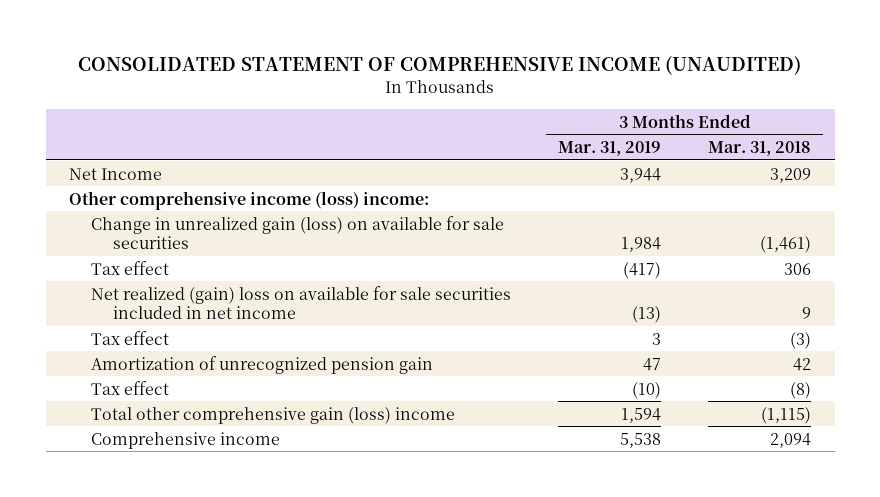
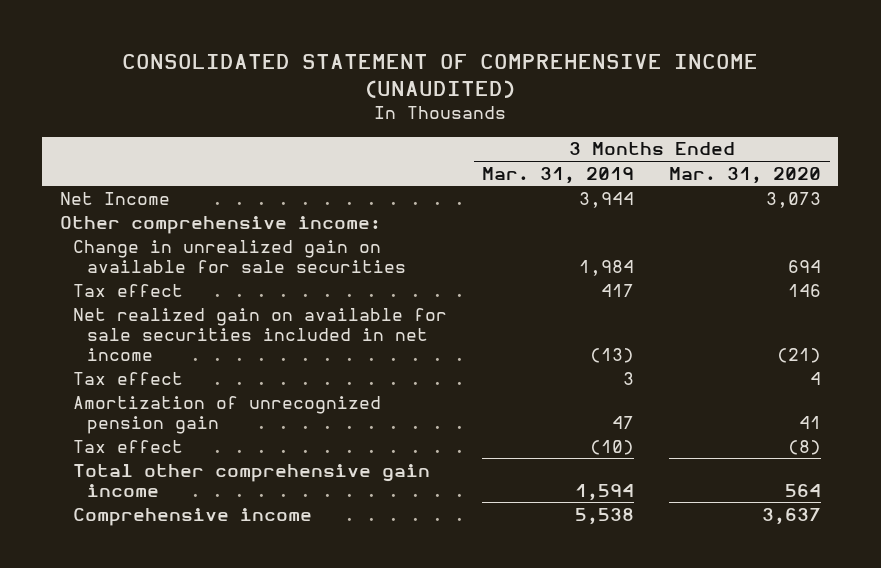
- | 3 Months Ended Mar. 31, 2019 | 3 Months Ended Mar. 31, 2018
+ | 3 Months Ended Mar. 31, 2019 | 3 Months Ended Mar. 31, 2020
- Other comprehensive income (loss) income:
- Change in unrealized gain (loss) on available for sale securities | 1,984 | (1,461)
- Tax effect | (417) | 306
- Net realized (gain) loss on available for sale securities included in net income | (13) | 9
+ Other comprehensive income:
+ Change in unrealized gain on available for sale securities | 1,984 | 694
+ Tax effect | 417 | 146
+ Net realized gain on available for sale securities included in net income | (13) | (21)
- Total other comprehensive gain (loss) income | 1,594 | (1,115)
+ Total other comprehensive gain income | 1,594 | 564

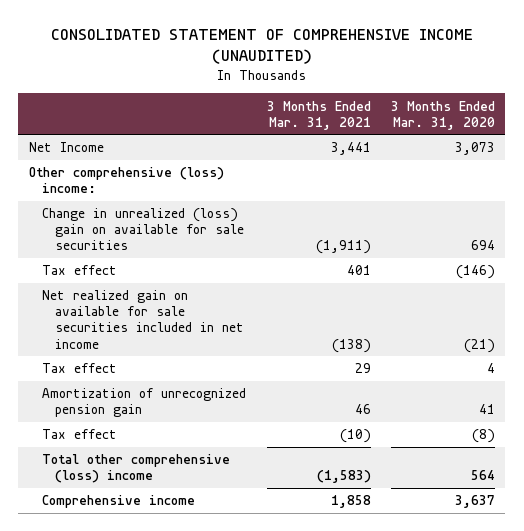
- | 3 Months Ended Mar. 31, 2019 | 3 Months Ended Mar. 31, 2020
+ | 3 Months Ended Mar. 31, 2021 | 3 Months Ended Mar. 31, 2020
- Other comprehensive income:
- Change in unrealized gain on available for sale securities | 1,984 | 694
- Tax effect | 417 | 146
+ Other comprehensive (loss) income:
+ Change in unrealized (loss) gain on available for sale securities | (1,911) | 694
+ Tax effect | 401 | (146)
- Total other comprehensive gain income | 1,594 | 564
+ Total other comprehensive (loss) income | (1,583) | 564

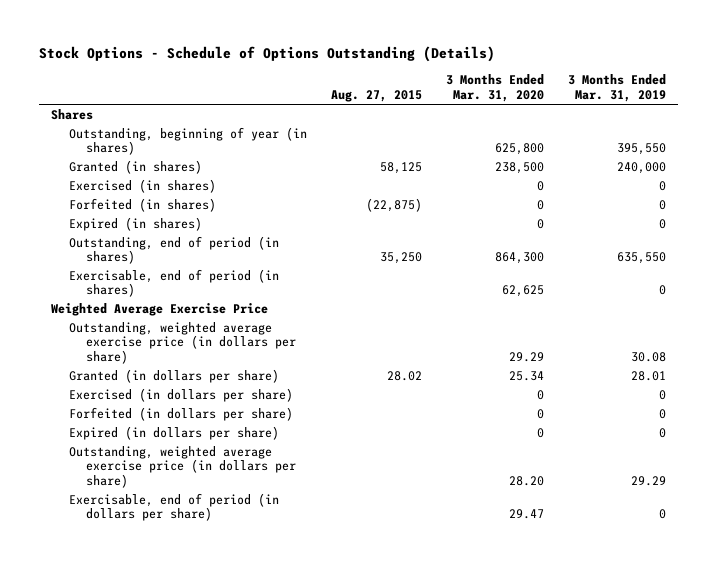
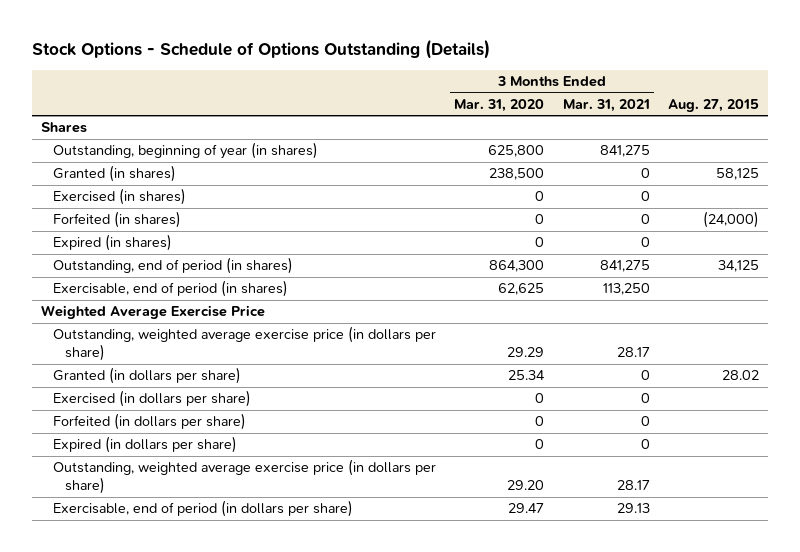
- | Aug. 27, 2015 | 3 Months Ended Mar. 31, 2020 | 3 Months Ended Mar. 31, 2019
+ | 3 Months Ended Mar. 31, 2020 | 3 Months Ended Mar. 31, 2021 | Aug. 27, 2015
- Forfeited (in shares) | (22,875) | 0 | 0
+ Forfeited (in shares) | 0 | 0 | (24,000)
- Outstanding, end of period (in shares) | 35,250 | 864,300 | 635,550
+ Outstanding, end of period (in shares) | 864,300 | 841,275 | 34,125
- Outstanding, weighted average exercise price (in dollars per share) | | 28.20 | 29.29
+ Outstanding, weighted average exercise price (in dollars per share) | 29.20 | 28.17 |

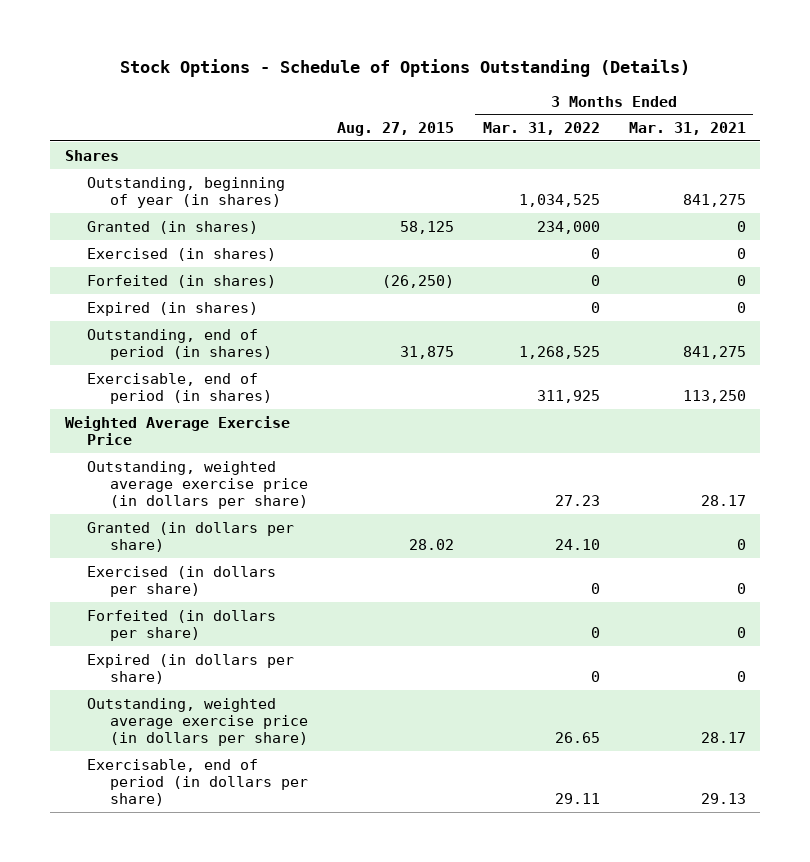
- | 3 Months Ended Mar. 31, 2020 | 3 Months Ended Mar. 31, 2021 | Aug. 27, 2015
+ | Aug. 27, 2015 | 3 Months Ended Mar. 31, 2022 | 3 Months Ended Mar. 31, 2021
- Forfeited (in shares) | 0 | 0 | (24,000)
+ Forfeited (in shares) | (26,250) | 0 | 0
- Outstanding, end of period (in shares) | 864,300 | 841,275 | 34,125
+ Outstanding, end of period (in shares) | 31,875 | 1,268,525 | 841,275

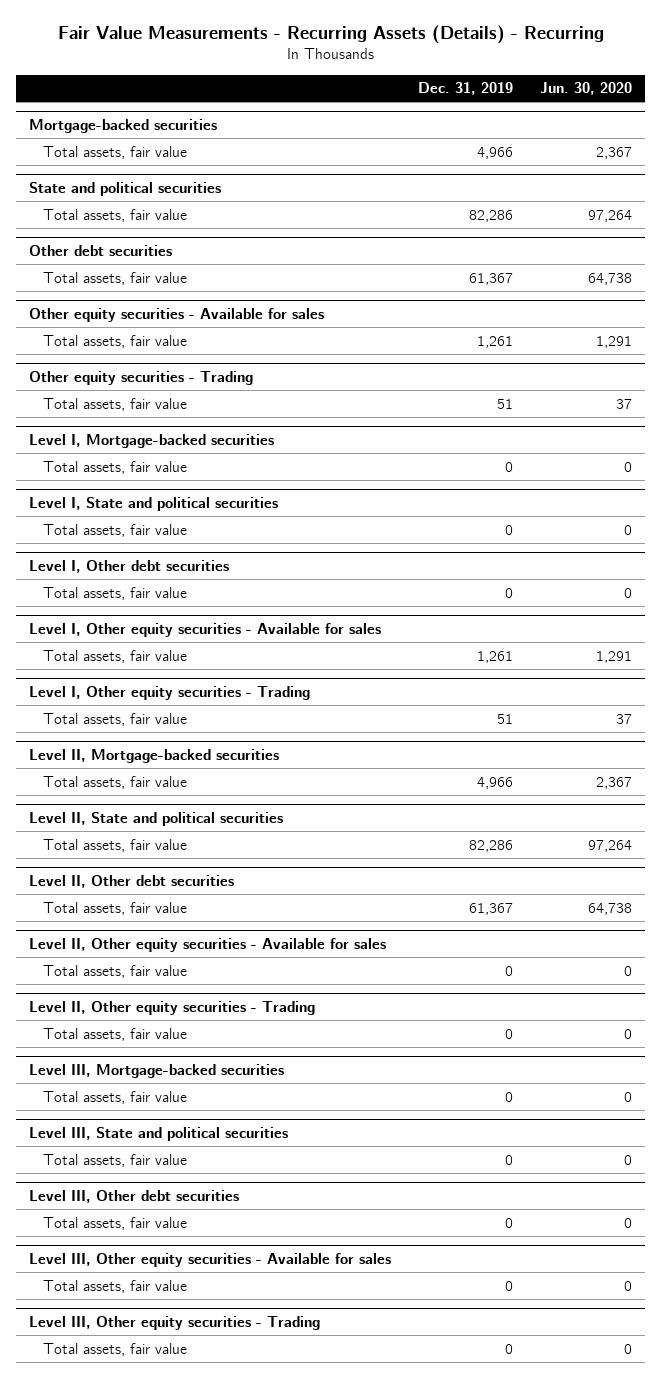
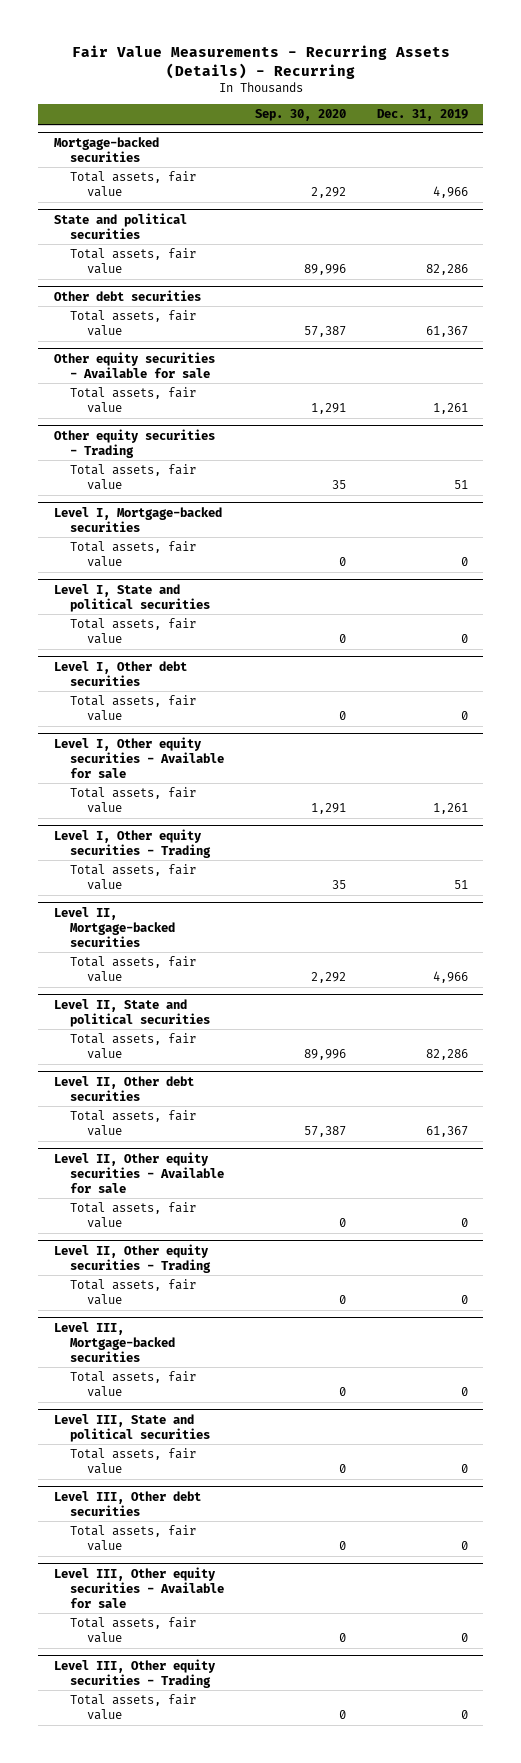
- | Dec. 31, 2019 | Jun. 30, 2020
+ | Sep. 30, 2020 | Dec. 31, 2019
- Other equity securities - Available for sales
+ Other equity securities - Available for sale
- Level I, Other equity securities - Available for sales
+ Level I, Other equity securities - Available for sale
- Level II, Other equity securities - Available for sales
+ Level II, Other equity securities - Available for sale
- Level III, Other equity securities - Available for sales
+ Level III, Other equity securities - Available for sale

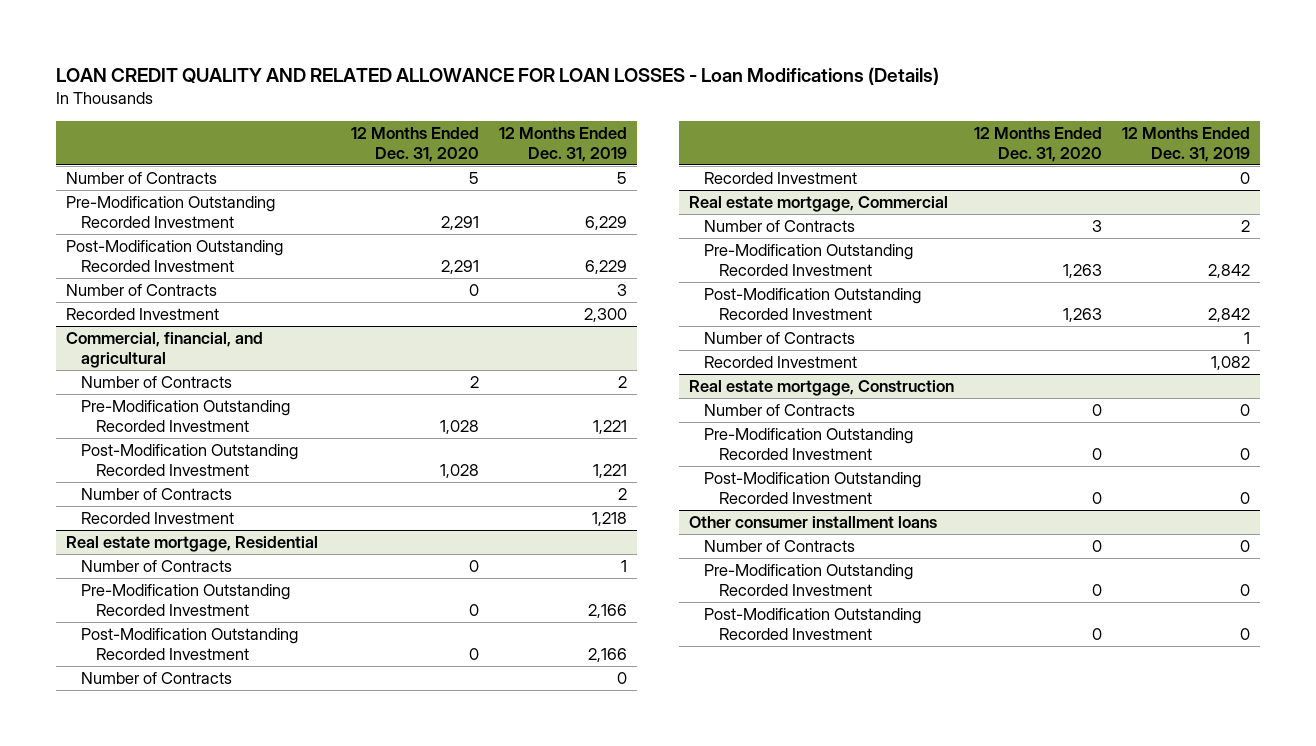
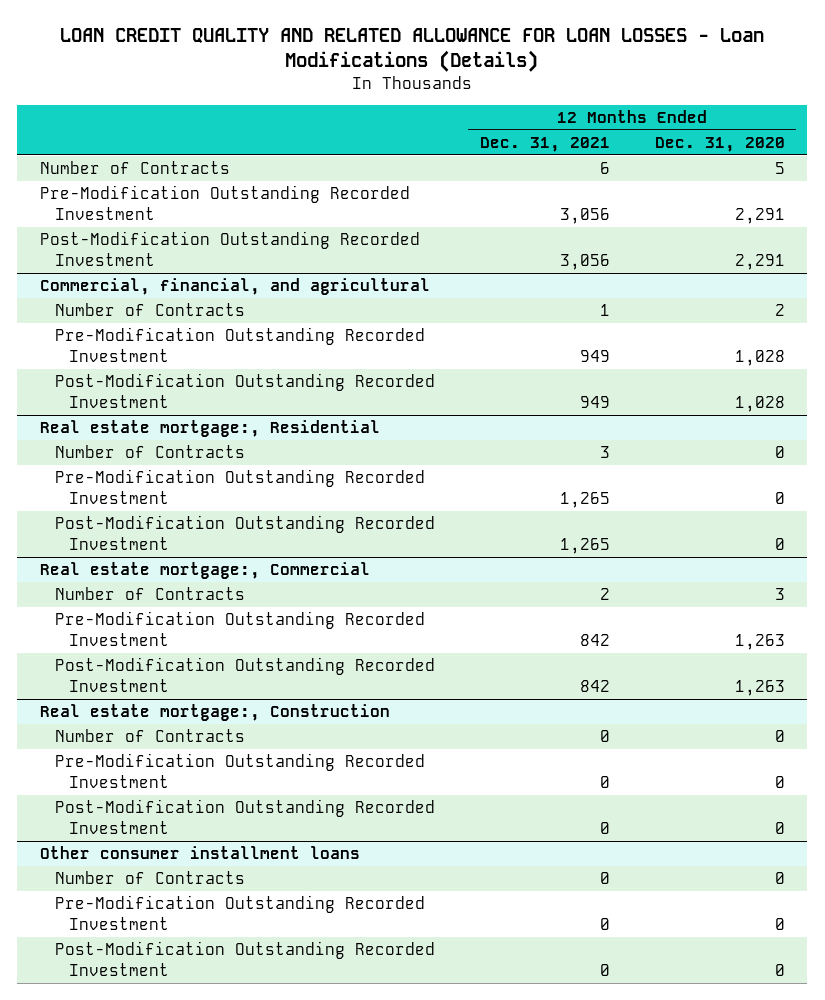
- | 12 Months Ended Dec. 31, 2020 | 12 Months Ended Dec. 31, 2019
+ | 12 Months Ended Dec. 31, 2021 | 12 Months Ended Dec. 31, 2020
- Number of Contracts | 0 | 3
- Recorded Investment | | 2,300
@ Commercial, financial, and agricultural
- Number of Contracts | | 2
- Recorded Investment | | 1,218
- Real estate mortgage, Residential
+ Real estate mortgage:, Residential
- Number of Contracts | | 0
- Recorded Investment | | 0
- Real estate mortgage, Commercial
+ Real estate mortgage:, Commercial
- Number of Contracts | | 1
- Recorded Investment | | 1,082
- Real estate mortgage, Construction
+ Real estate mortgage:, Construction

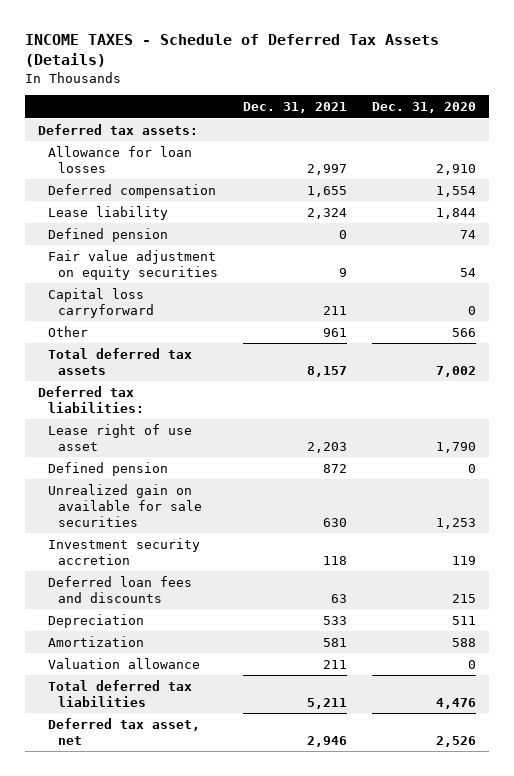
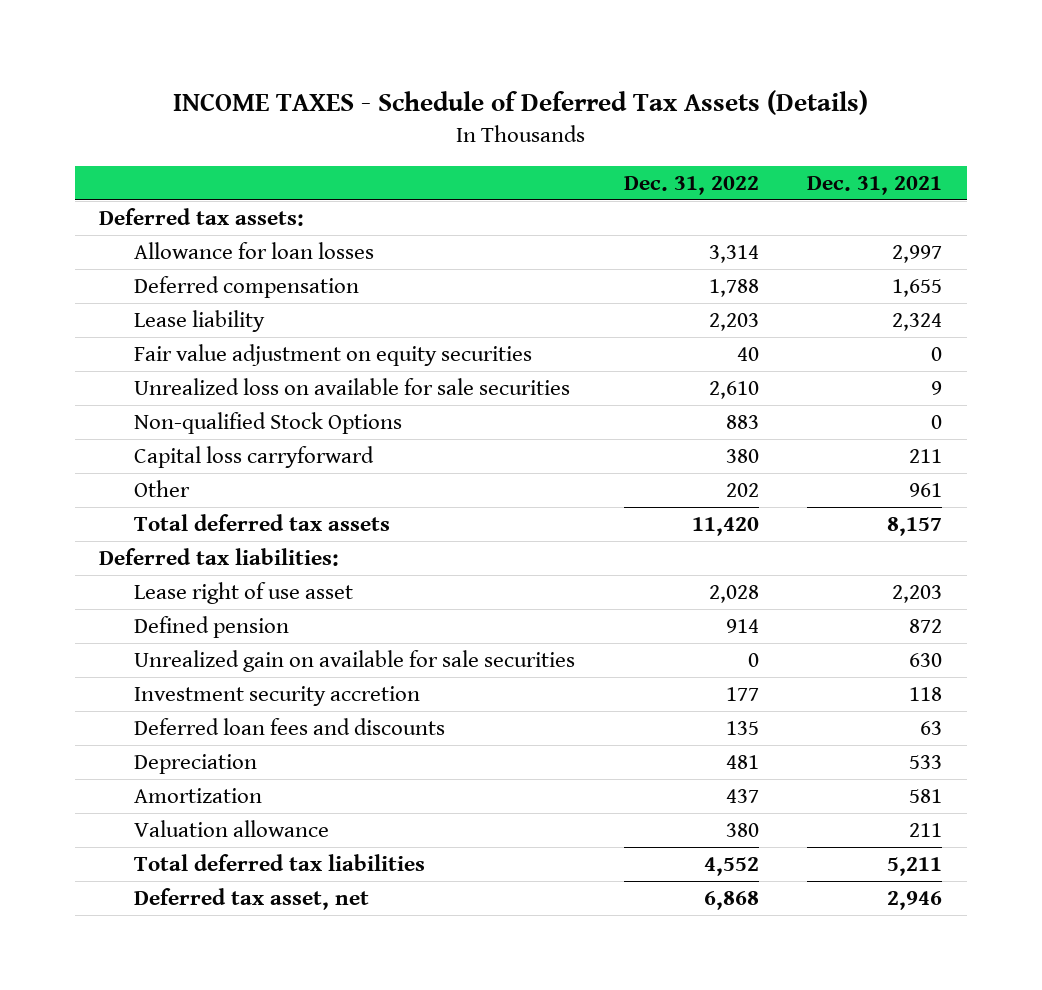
- | Dec. 31, 2021 | Dec. 31, 2020
+ | Dec. 31, 2022 | Dec. 31, 2021
- Defined pension | 0 | 74
- Fair value adjustment on equity securities | 9 | 54
+ Fair value adjustment on equity securities | 40 | 0
+ Unrealized loss on available for sale securities | 2,610 | 9
+ Non-qualified Stock Options | 883 | 0

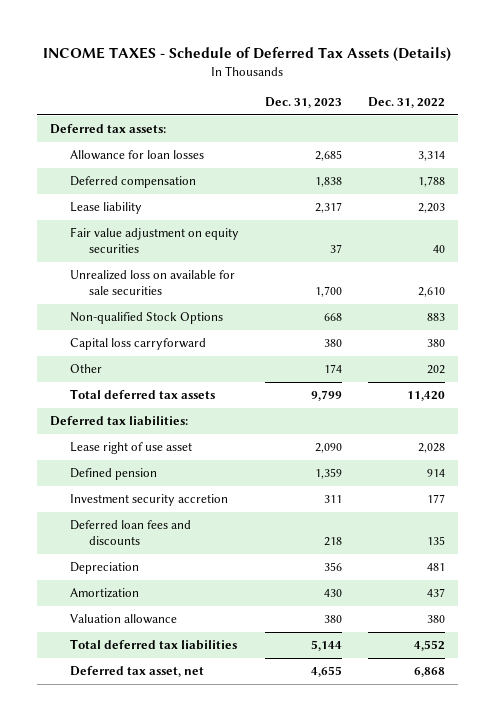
- | Dec. 31, 2022 | Dec. 31, 2021
+ | Dec. 31, 2023 | Dec. 31, 2022
- Unrealized gain on available for sale securities | 0 | 630

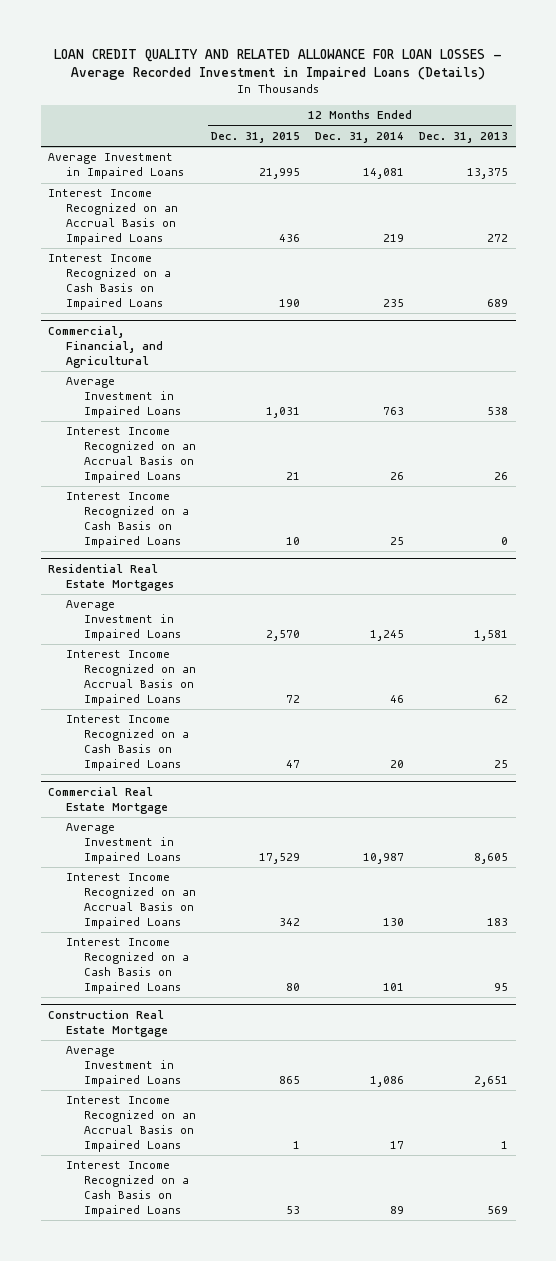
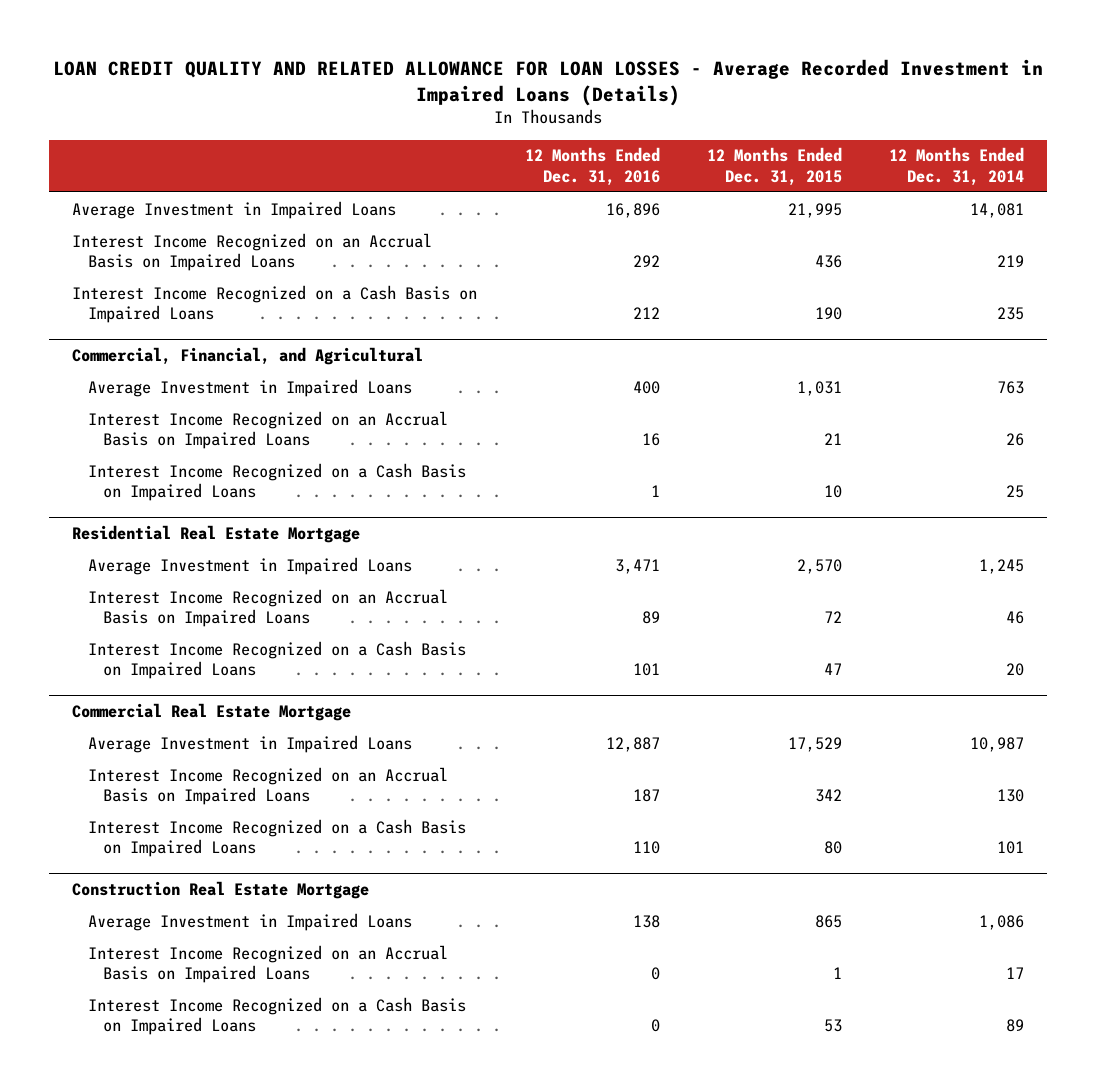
- | 12 Months Ended Dec. 31, 2015 | 12 Months Ended Dec. 31, 2014 | 12 Months Ended Dec. 31, 2013
+ | 12 Months Ended Dec. 31, 2016 | 12 Months Ended Dec. 31, 2015 | 12 Months Ended Dec. 31, 2014
- Residential Real Estate Mortgages
+ Residential Real Estate Mortgage

